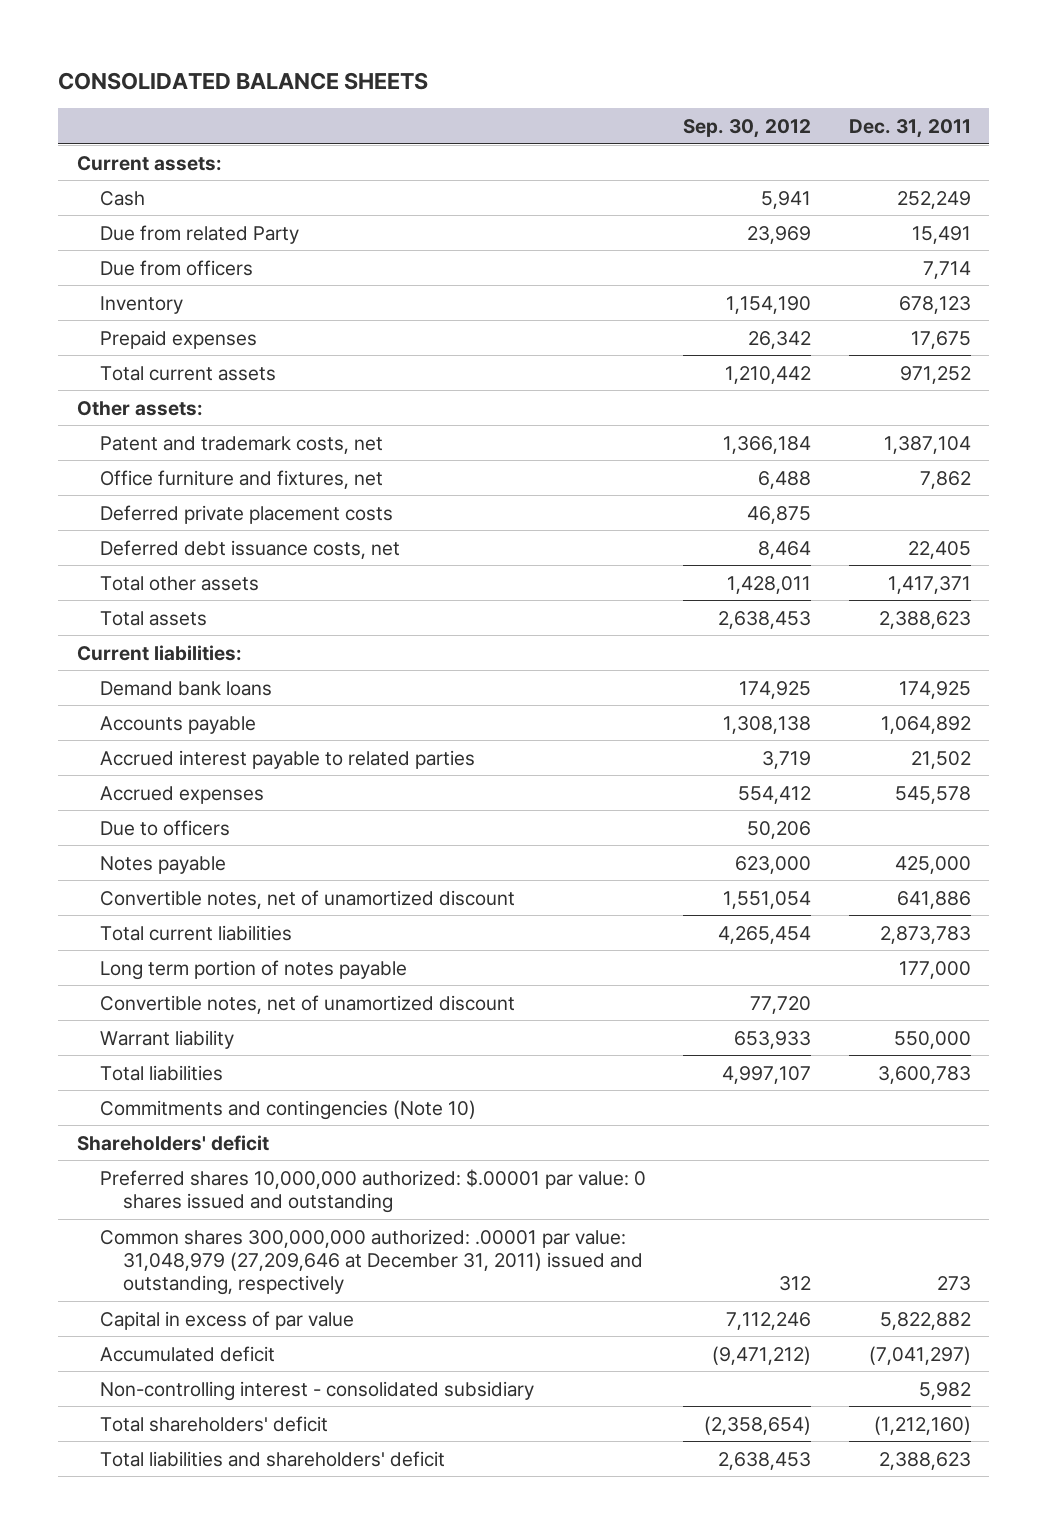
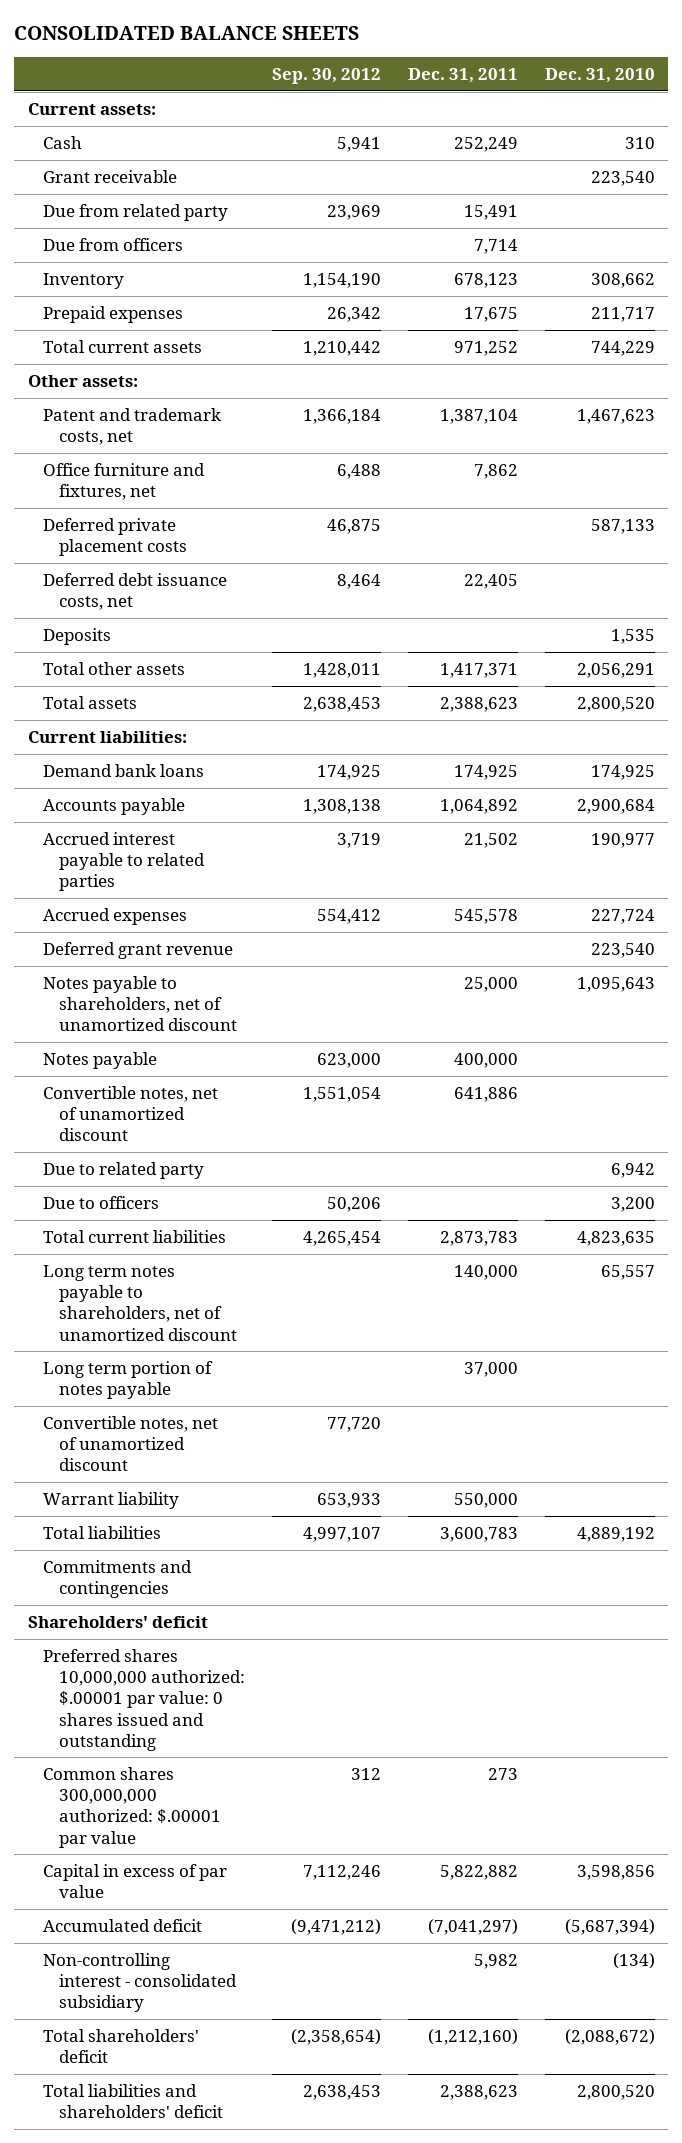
- | Sep. 30, 2012 | Dec. 31, 2011
+ | Sep. 30, 2012 | Dec. 31, 2011 | Dec. 31, 2010
- Due from related Party | 23,969 | 15,491
+ Grant receivable | | | 223,540
+ Due from related party | 23,969 | 15,491 |
+ Deposits | | | 1,535
- Notes payable | 623,000 | 425,000
+ Deferred grant revenue | | | 223,540
+ Notes payable to shareholders, net of unamortized discount | | 25,000 | 1,095,643
+ Notes payable | 623,000 | 400,000 |
+ Due to related party | | | 6,942
moved down: Due to officers | 50,206 | | 3,200
- Long term portion of notes payable | | 177,000
+ Long term notes payable to shareholders, net of unamortized discount | | 140,000 | 65,557
+ Long term portion of notes payable | | 37,000 |
- Commitments and contingencies (Note 10)
+ Commitments and contingencies
- Common shares 300,000,000 authorized: .00001 par value: 31,048,979 (27,209,646 at December 31, 2011) issued and outstanding, respectively | 312 | 273
+ Common shares 300,000,000 authorized: $.00001 par value | 312 | 273 |

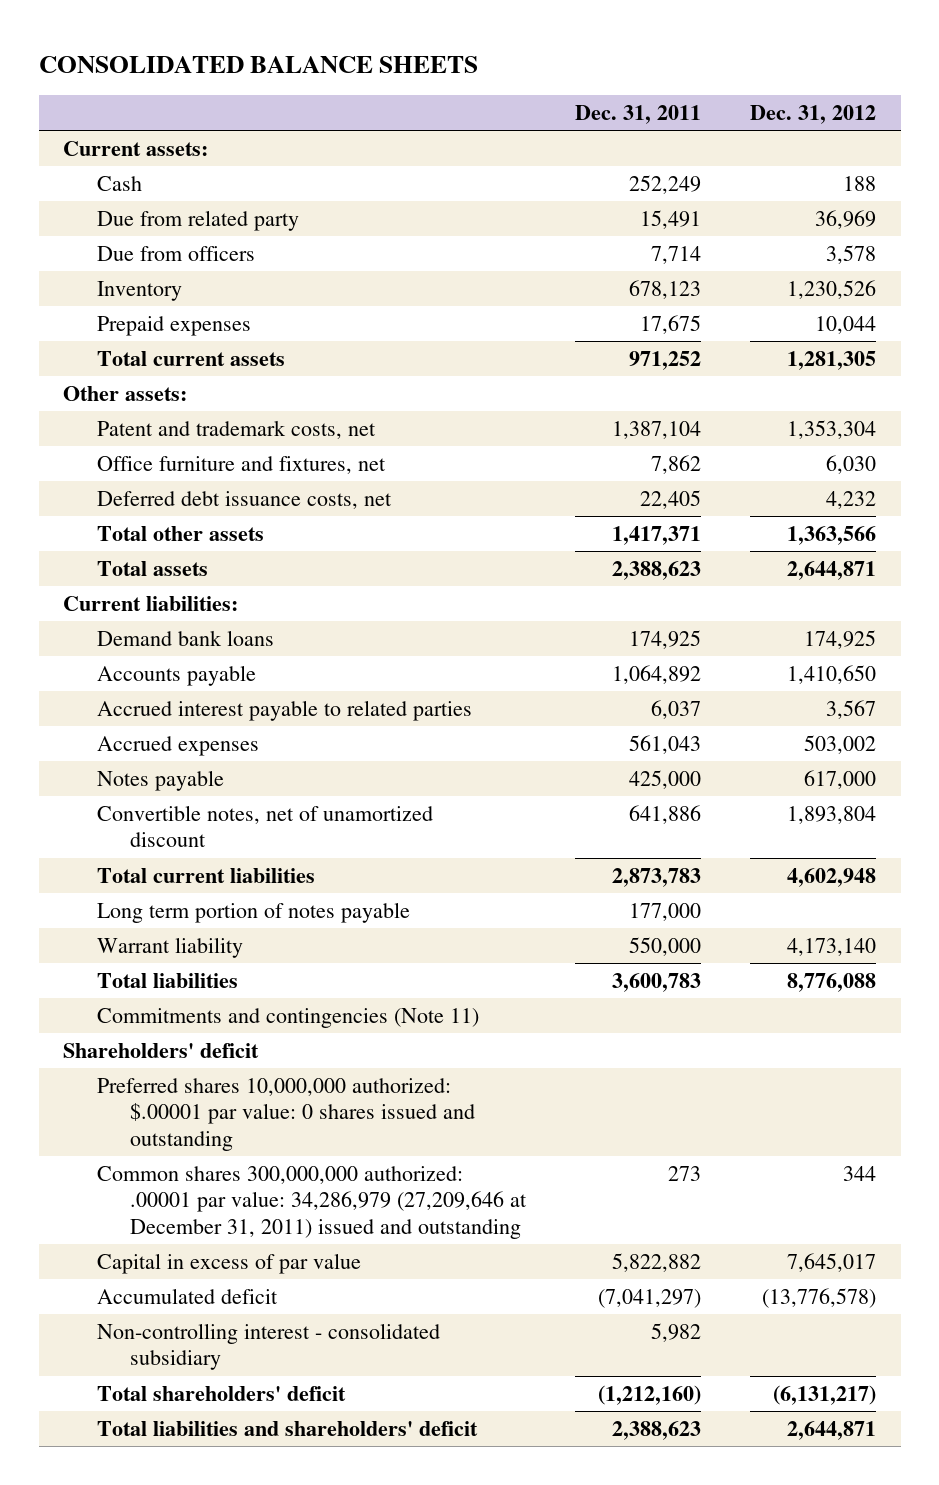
- | Sep. 30, 2012 | Dec. 31, 2011 | Dec. 31, 2010
+ | Dec. 31, 2011 | Dec. 31, 2012
- Grant receivable | | | 223,540
- Deferred private placement costs | 46,875 | | 587,133
- Deposits | | | 1,535
- Accrued interest payable to related parties | 3,719 | 21,502 | 190,977
- Accrued expenses | 554,412 | 545,578 | 227,724
- Deferred grant revenue | | | 223,540
- Notes payable to shareholders, net of unamortized discount | | 25,000 | 1,095,643
- Notes payable | 623,000 | 400,000 |
+ Accrued interest payable to related parties | 6,037 | 3,567
+ Accrued expenses | 561,043 | 503,002
+ Notes payable | 425,000 | 617,000
- Due to related party | | | 6,942
- Due to officers | 50,206 | | 3,200
- Long term notes payable to shareholders, net of unamortized discount | | 140,000 | 65,557
- Long term portion of notes payable | | 37,000 |
- Convertible notes, net of unamortized discount | 77,720 | |
+ Long term portion of notes payable | 177,000 |
- Commitments and contingencies
+ Commitments and contingencies (Note 11)
- Common shares 300,000,000 authorized: $.00001 par value | 312 | 273 |
+ Common shares 300,000,000 authorized: .00001 par value: 34,286,979 (27,209,646 at December 31, 2011) issued and outstanding | 273 | 344

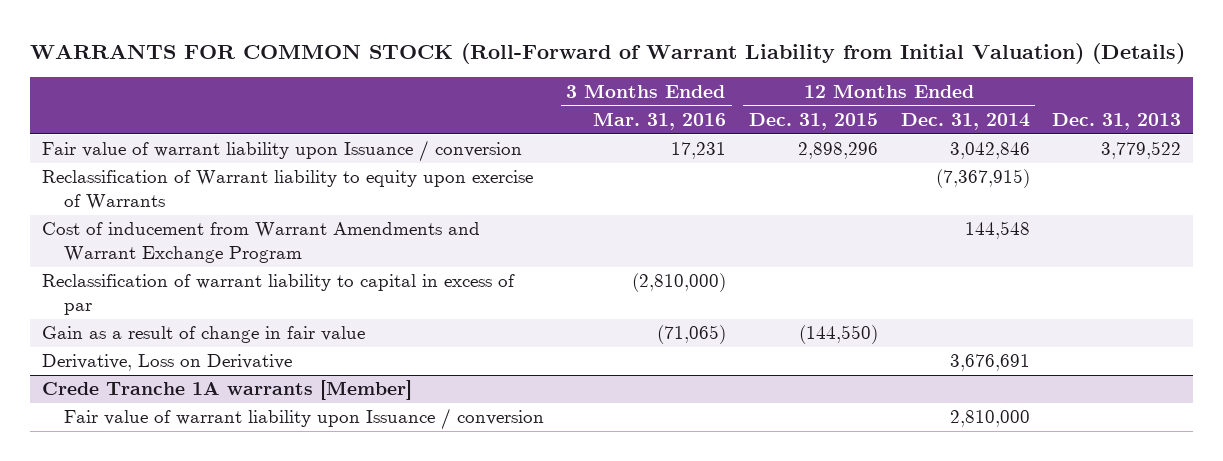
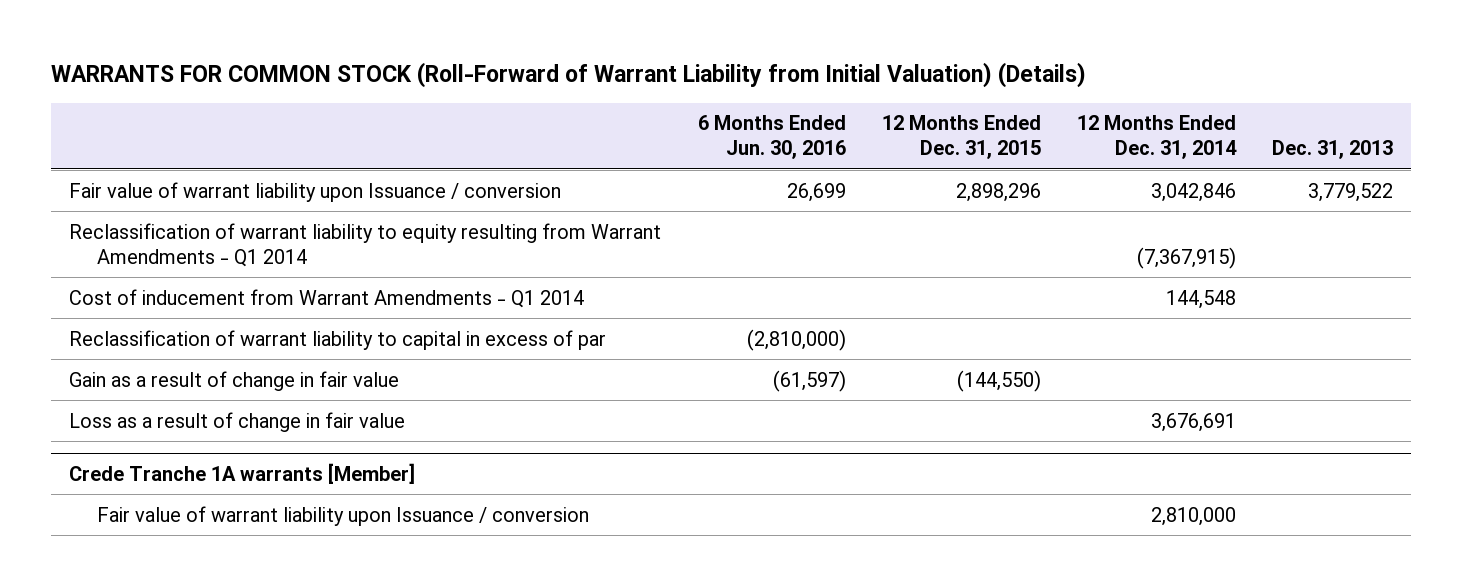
- | 3 Months Ended Mar. 31, 2016 | 12 Months Ended Dec. 31, 2015 | 12 Months Ended Dec. 31, 2014 | Dec. 31, 2013
+ | 6 Months Ended Jun. 30, 2016 | 12 Months Ended Dec. 31, 2015 | 12 Months Ended Dec. 31, 2014 | Dec. 31, 2013
- Reclassification of Warrant liability to equity upon exercise of Warrants | | | (7,367,915) |
- Cost of inducement from Warrant Amendments and Warrant Exchange Program | | | 144,548 |
+ Reclassification of warrant liability to equity resulting from Warrant Amendments - Q1 2014 | | | (7,367,915) |
+ Cost of inducement from Warrant Amendments - Q1 2014 | | | 144,548 |
- Derivative, Loss on Derivative | | | 3,676,691 |
+ Loss as a result of change in fair value | | | 3,676,691 |

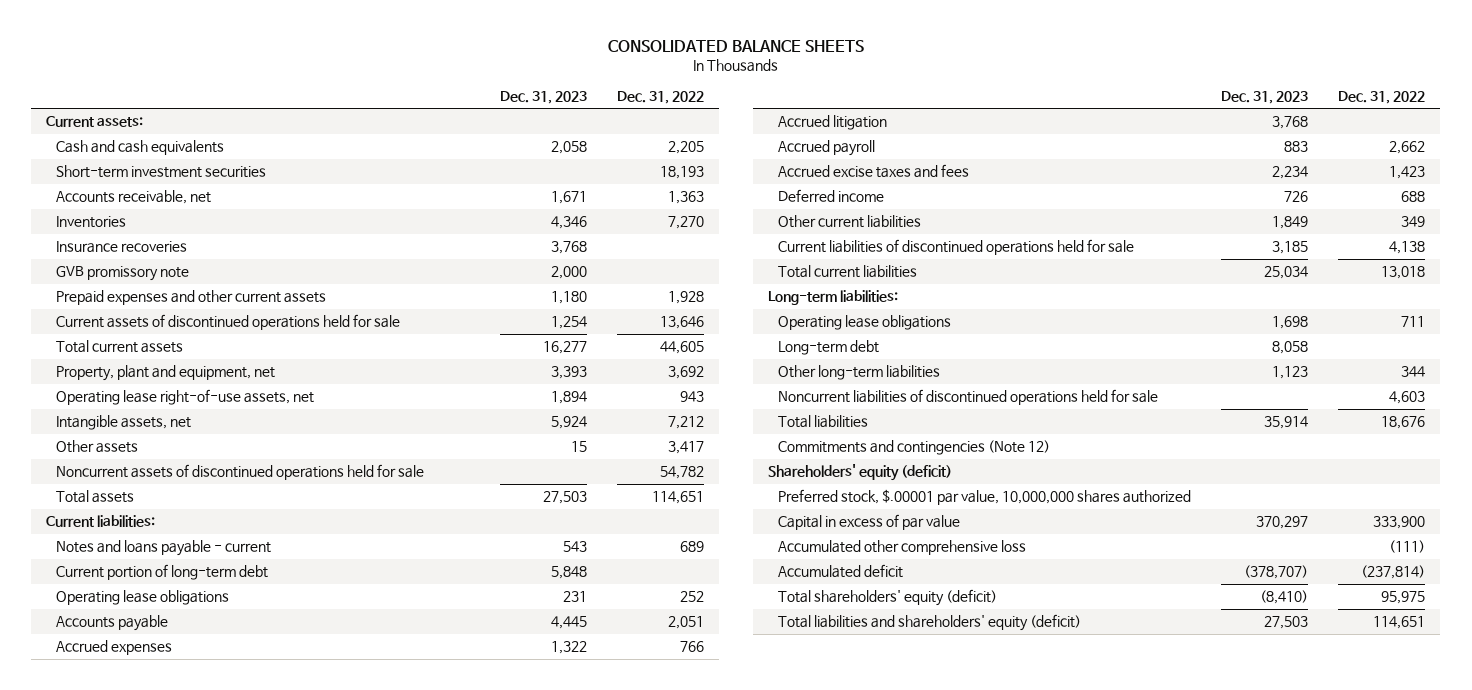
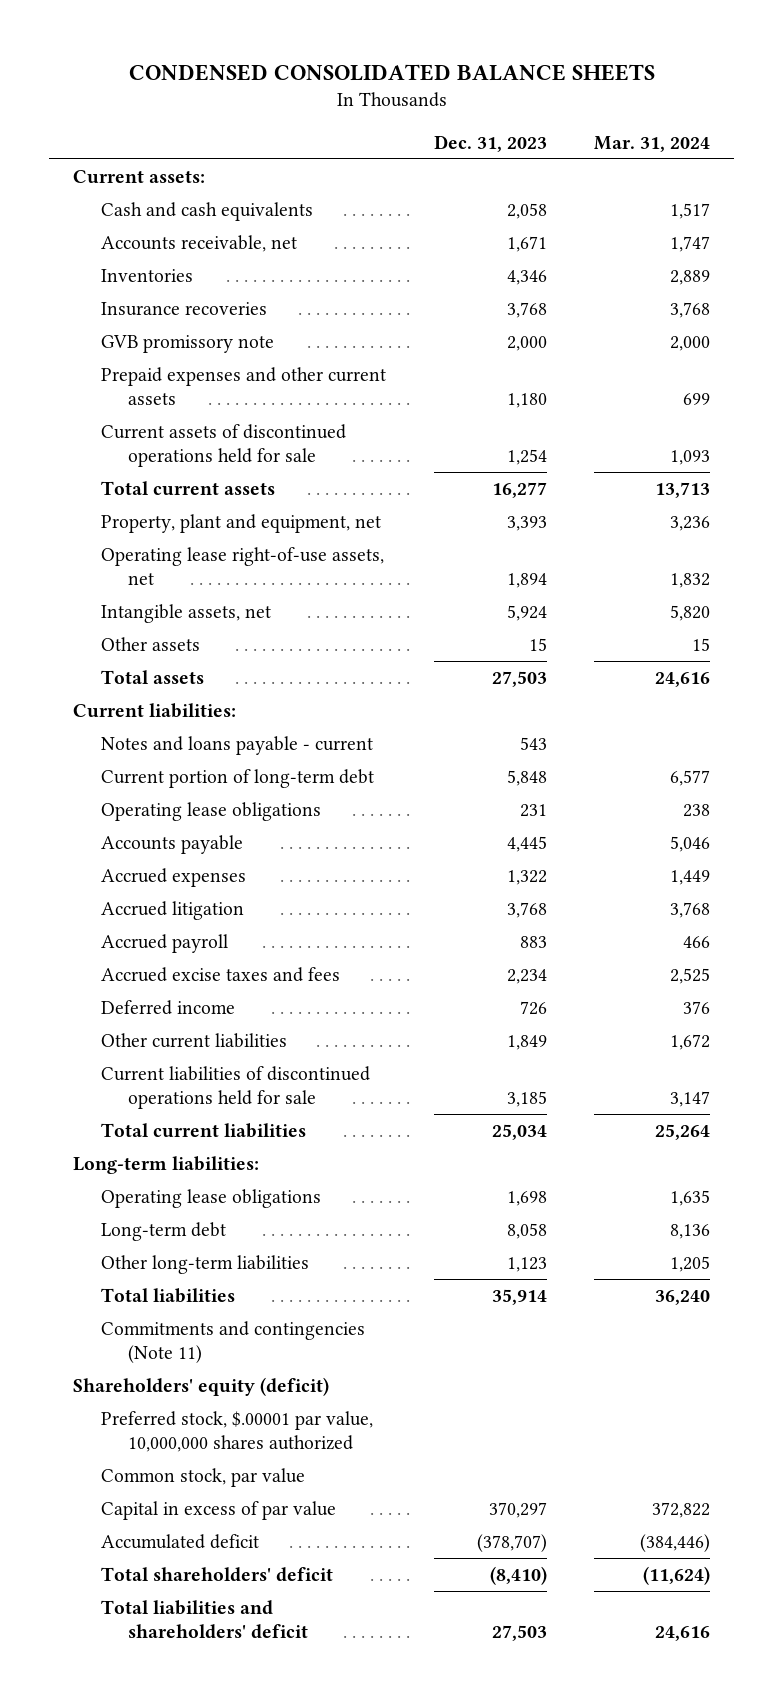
- CONSOLIDATED BALANCE SHEETS
+ CONDENSED CONSOLIDATED BALANCE SHEETS
- | Dec. 31, 2023 | Dec. 31, 2022
+ | Dec. 31, 2023 | Mar. 31, 2024
- Short-term investment securities | | 18,193
- Noncurrent assets of discontinued operations held for sale | | 54,782
- Noncurrent liabilities of discontinued operations held for sale | | 4,603
- Commitments and contingencies (Note 12)
+ Commitments and contingencies (Note 11)
+ Common stock, par value
- Accumulated other comprehensive loss | | (111)
- Total shareholders' equity (deficit) | (8,410) | 95,975
- Total liabilities and shareholders' equity (deficit) | 27,503 | 114,651
+ Total shareholders' deficit | (8,410) | (11,624)
+ Total liabilities and shareholders' deficit | 27,503 | 24,616

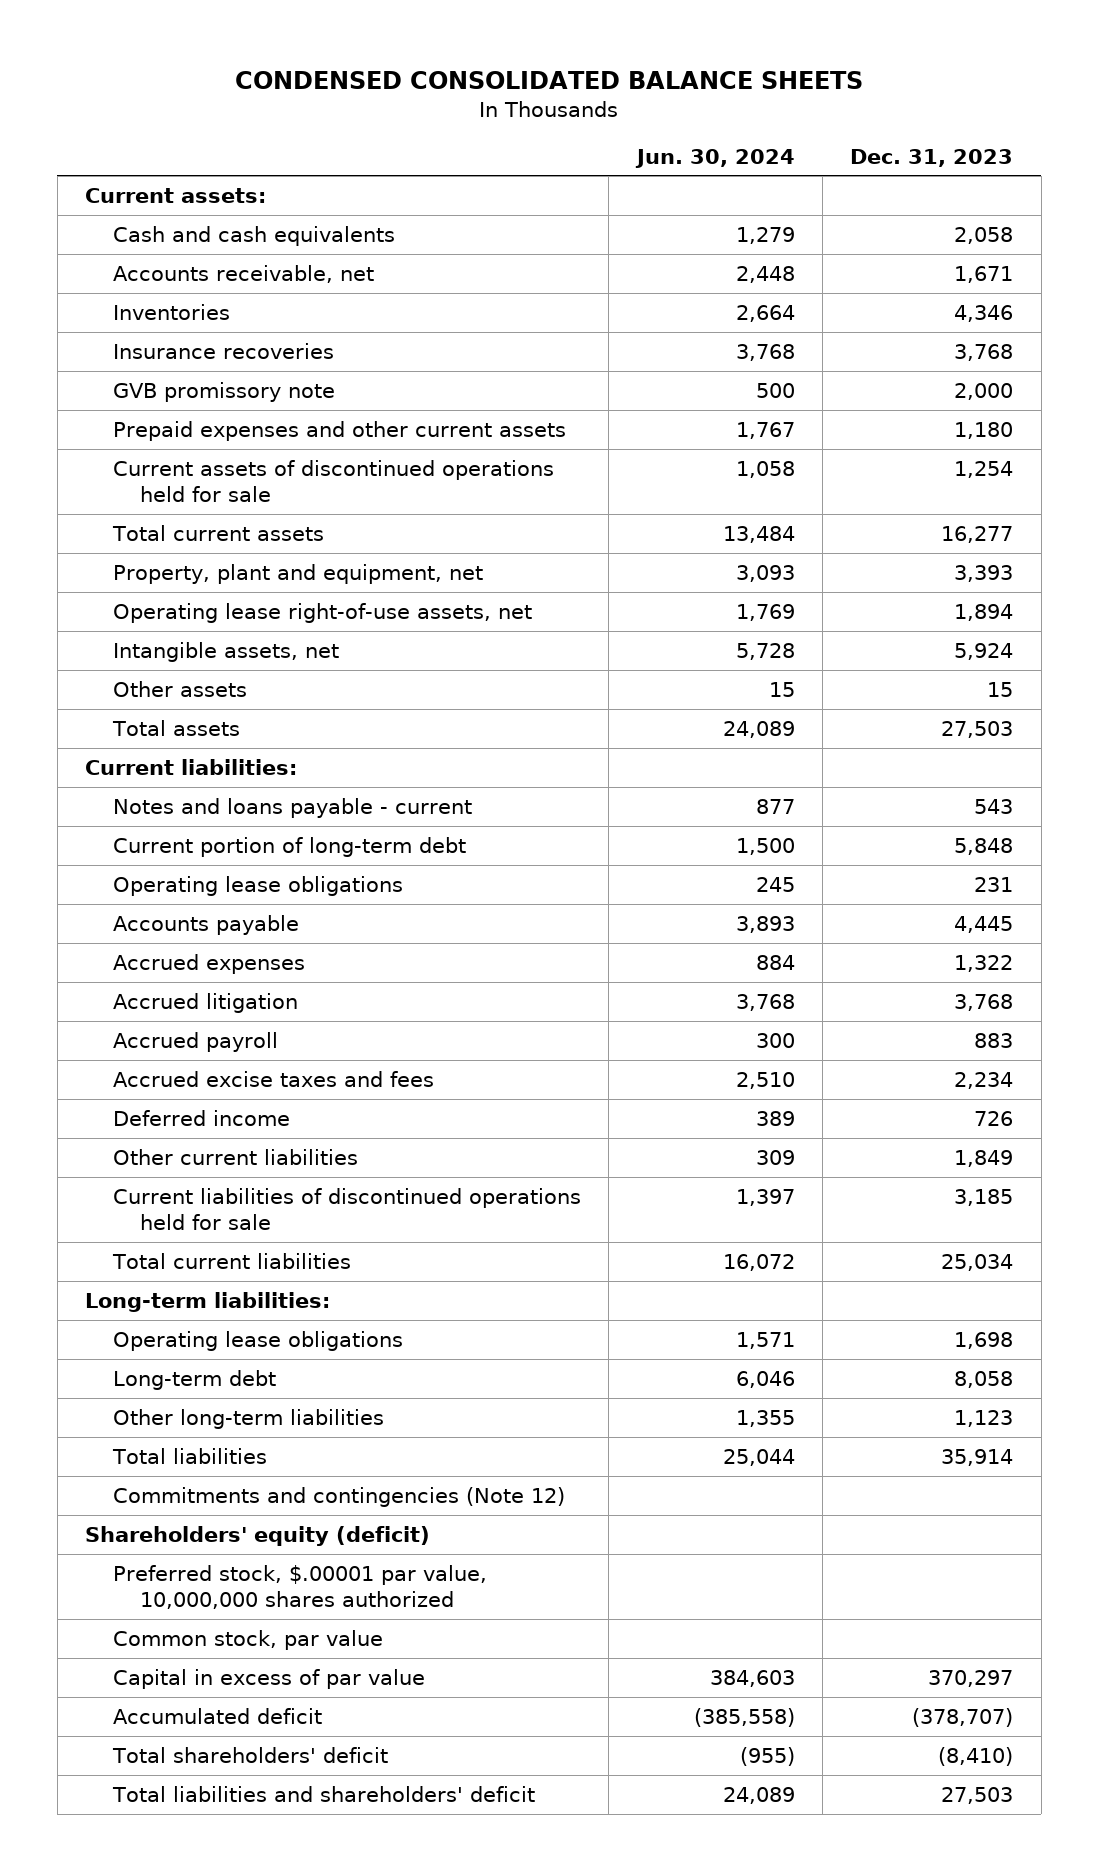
- | Dec. 31, 2023 | Mar. 31, 2024
+ | Jun. 30, 2024 | Dec. 31, 2023
- Commitments and contingencies (Note 11)
+ Commitments and contingencies (Note 12)

